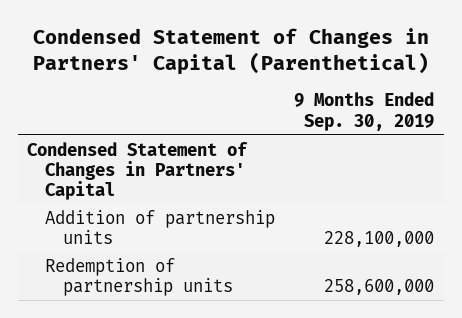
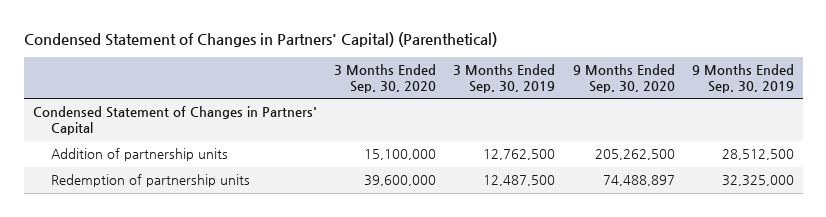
- Condensed Statement of Changes in Partners' Capital (Parenthetical)
+ Condensed Statement of Changes in Partners' Capital) (Parenthetical)
- | 9 Months Ended Sep. 30, 2019
+ | 3 Months Ended Sep. 30, 2020 | 3 Months Ended Sep. 30, 2019 | 9 Months Ended Sep. 30, 2020 | 9 Months Ended Sep. 30, 2019
- Addition of partnership units | 228,100,000
- Redemption of partnership units | 258,600,000
+ Addition of partnership units | 15,100,000 | 12,762,500 | 205,262,500 | 28,512,500
+ Redemption of partnership units | 39,600,000 | 12,487,500 | 74,488,897 | 32,325,000

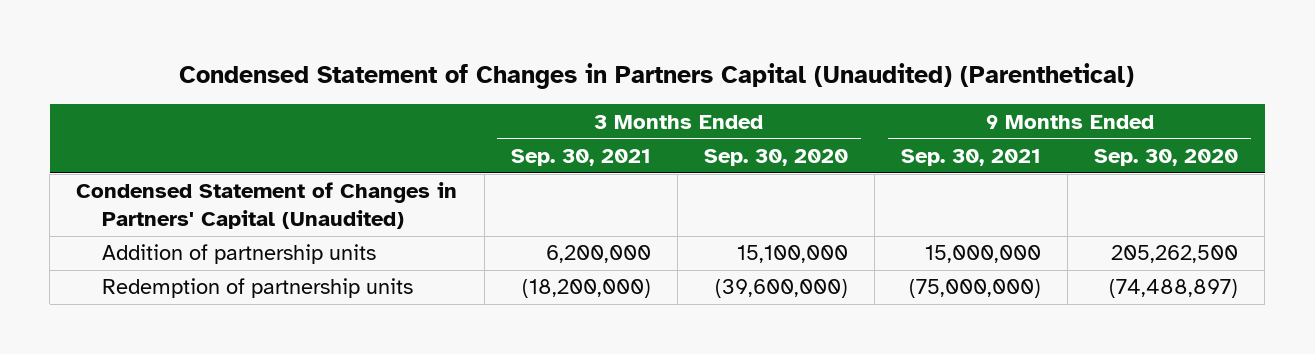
- Condensed Statement of Changes in Partners' Capital) (Parenthetical)
+ Condensed Statement of Changes in Partners Capital (Unaudited) (Parenthetical)
- | 3 Months Ended Sep. 30, 2020 | 3 Months Ended Sep. 30, 2019 | 9 Months Ended Sep. 30, 2020 | 9 Months Ended Sep. 30, 2019
+ | 3 Months Ended Sep. 30, 2021 | 3 Months Ended Sep. 30, 2020 | 9 Months Ended Sep. 30, 2021 | 9 Months Ended Sep. 30, 2020
- Condensed Statement of Changes in Partners' Capital
+ Condensed Statement of Changes in Partners' Capital (Unaudited)
- Redemption of partnership units | 39,600,000 | 12,487,500 | 74,488,897 | 32,325,000
+ Redemption of partnership units | (18,200,000) | (39,600,000) | (75,000,000) | (74,488,897)

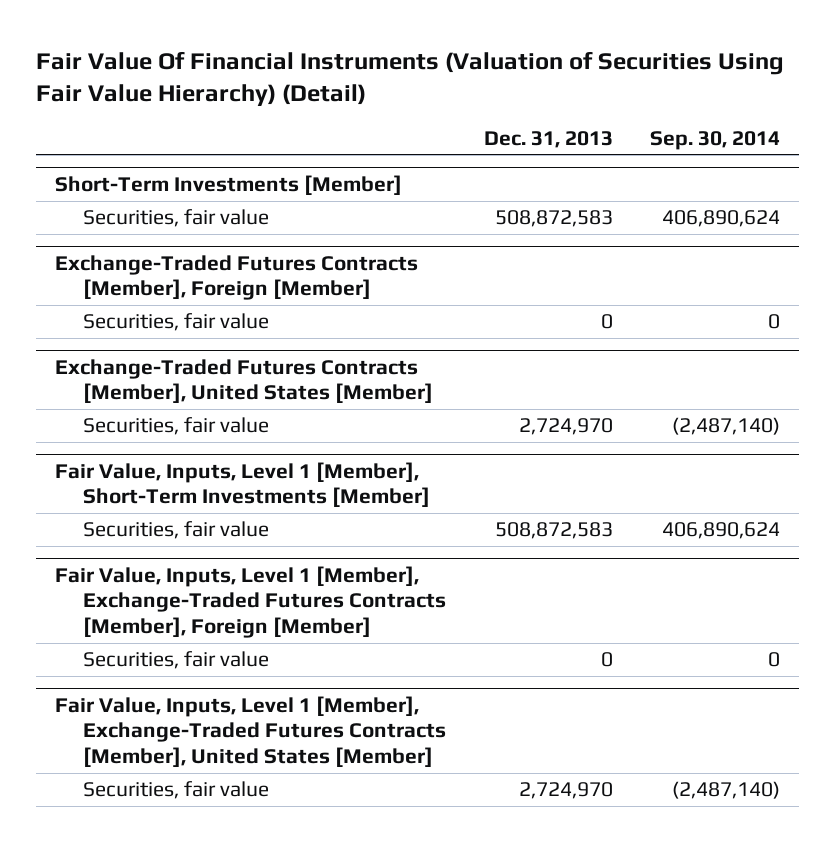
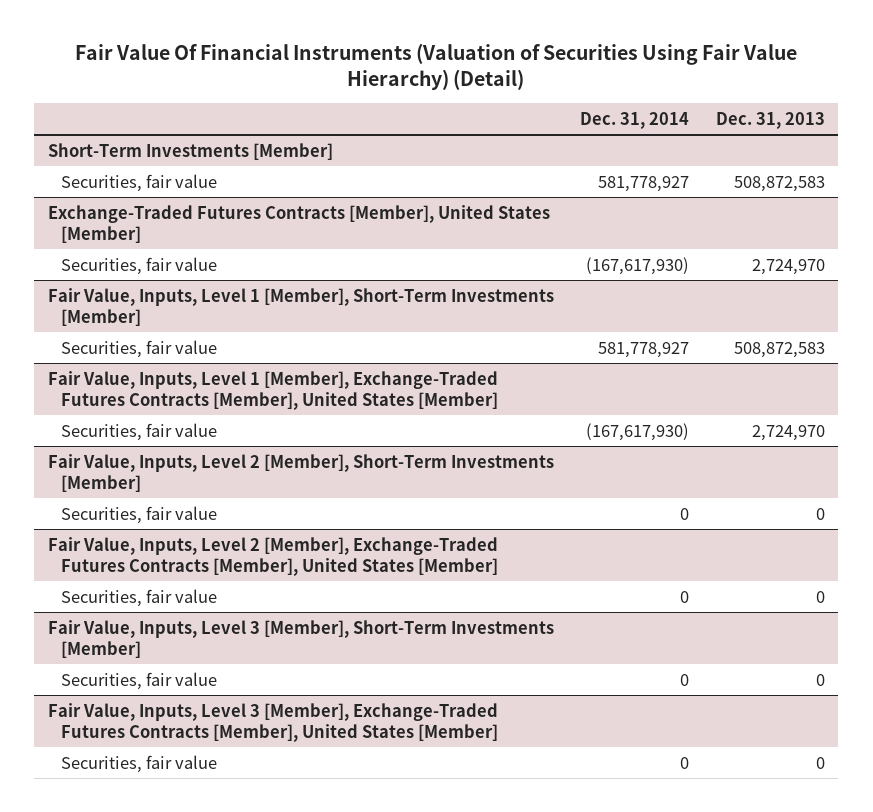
- | Dec. 31, 2013 | Sep. 30, 2014
+ | Dec. 31, 2014 | Dec. 31, 2013
- Exchange-Traded Futures Contracts [Member], Foreign [Member]
- Securities, fair value | 0 | 0
- Fair Value, Inputs, Level 1 [Member], Exchange-Traded Futures Contracts [Member], Foreign [Member]
- Securities, fair value | 0 | 0
+ Fair Value, Inputs, Level 2 [Member], Short-Term Investments [Member]
+ Securities, fair value | 0 | 0
+ Fair Value, Inputs, Level 2 [Member], Exchange-Traded Futures Contracts [Member], United States [Member]
+ Securities, fair value | 0 | 0
+ Fair Value, Inputs, Level 3 [Member], Short-Term Investments [Member]
+ Securities, fair value | 0 | 0
+ Fair Value, Inputs, Level 3 [Member], Exchange-Traded Futures Contracts [Member], United States [Member]
+ Securities, fair value | 0 | 0

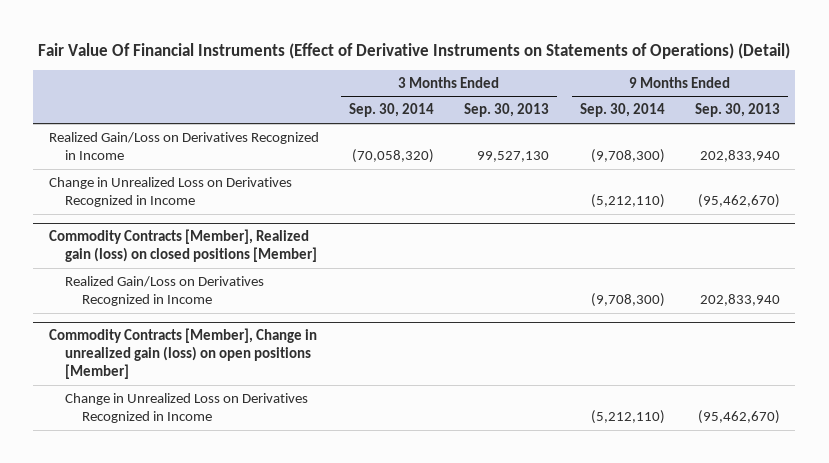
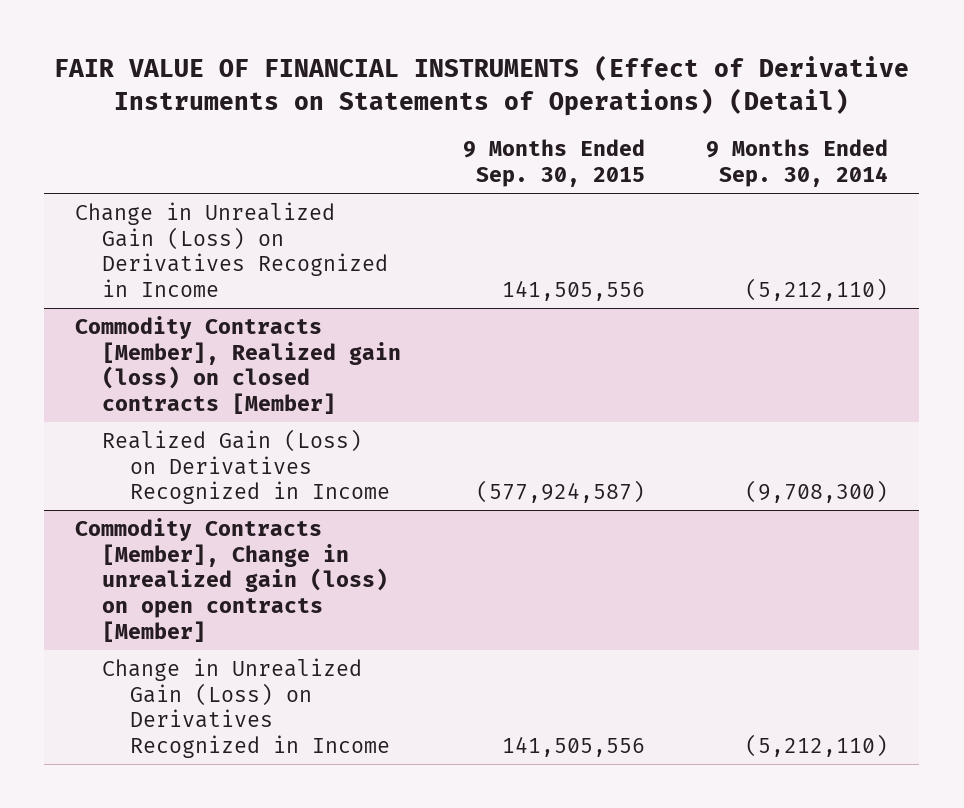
- Fair Value Of Financial Instruments (Effect of Derivative Instruments on Statements of Operations) (Detail)
+ FAIR VALUE OF FINANCIAL INSTRUMENTS (Effect of Derivative Instruments on Statements of Operations) (Detail)
- | 3 Months Ended Sep. 30, 2014 | 3 Months Ended Sep. 30, 2013 | 9 Months Ended Sep. 30, 2014 | 9 Months Ended Sep. 30, 2013
+ | 9 Months Ended Sep. 30, 2015 | 9 Months Ended Sep. 30, 2014
- Realized Gain/Loss on Derivatives Recognized in Income | (70,058,320) | 99,527,130 | (9,708,300) | 202,833,940
- Change in Unrealized Loss on Derivatives Recognized in Income | | | (5,212,110) | (95,462,670)
- Commodity Contracts [Member], Realized gain (loss) on closed positions [Member]
- Realized Gain/Loss on Derivatives Recognized in Income | | | (9,708,300) | 202,833,940
- Commodity Contracts [Member], Change in unrealized gain (loss) on open positions [Member]
- Change in Unrealized Loss on Derivatives Recognized in Income | | | (5,212,110) | (95,462,670)
+ Change in Unrealized Gain (Loss) on Derivatives Recognized in Income | 141,505,556 | (5,212,110)
+ Commodity Contracts [Member], Realized gain (loss) on closed contracts [Member]
+ Realized Gain (Loss) on Derivatives Recognized in Income | (577,924,587) | (9,708,300)
+ Commodity Contracts [Member], Change in unrealized gain (loss) on open contracts [Member]
+ Change in Unrealized Gain (Loss) on Derivatives Recognized in Income | 141,505,556 | (5,212,110)

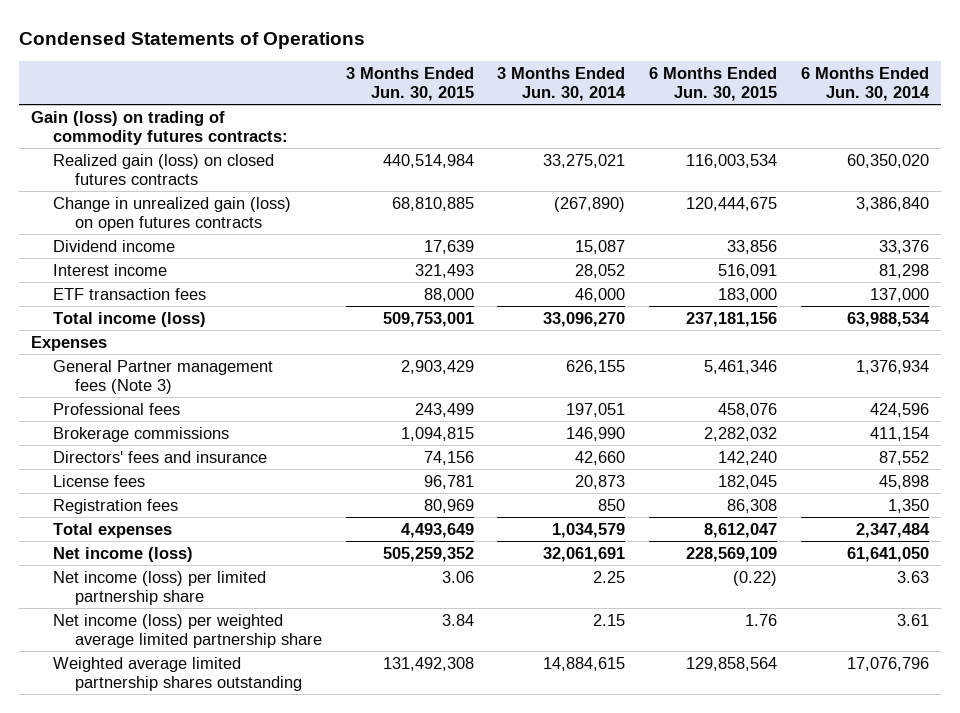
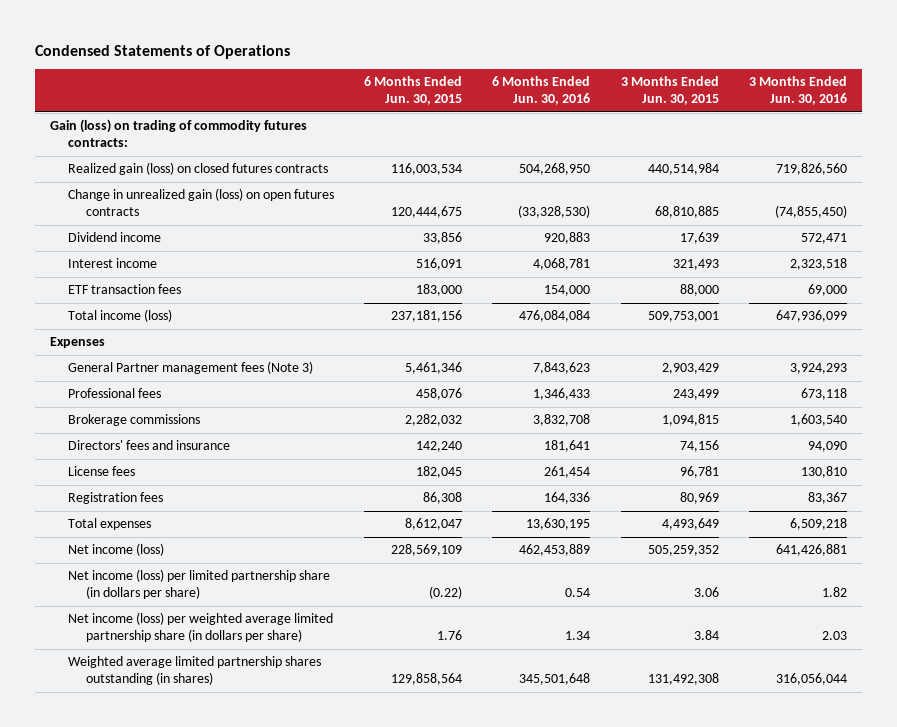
- | 3 Months Ended Jun. 30, 2015 | 3 Months Ended Jun. 30, 2014 | 6 Months Ended Jun. 30, 2015 | 6 Months Ended Jun. 30, 2014
+ | 6 Months Ended Jun. 30, 2015 | 6 Months Ended Jun. 30, 2016 | 3 Months Ended Jun. 30, 2015 | 3 Months Ended Jun. 30, 2016
- Net income (loss) per limited partnership share | 3.06 | 2.25 | (0.22) | 3.63
- Net income (loss) per weighted average limited partnership share | 3.84 | 2.15 | 1.76 | 3.61
- Weighted average limited partnership shares outstanding | 131,492,308 | 14,884,615 | 129,858,564 | 17,076,796
+ Net income (loss) per limited partnership share (in dollars per share) | (0.22) | 0.54 | 3.06 | 1.82
+ Net income (loss) per weighted average limited partnership share (in dollars per share) | 1.76 | 1.34 | 3.84 | 2.03
+ Weighted average limited partnership shares outstanding (in shares) | 129,858,564 | 345,501,648 | 131,492,308 | 316,056,044

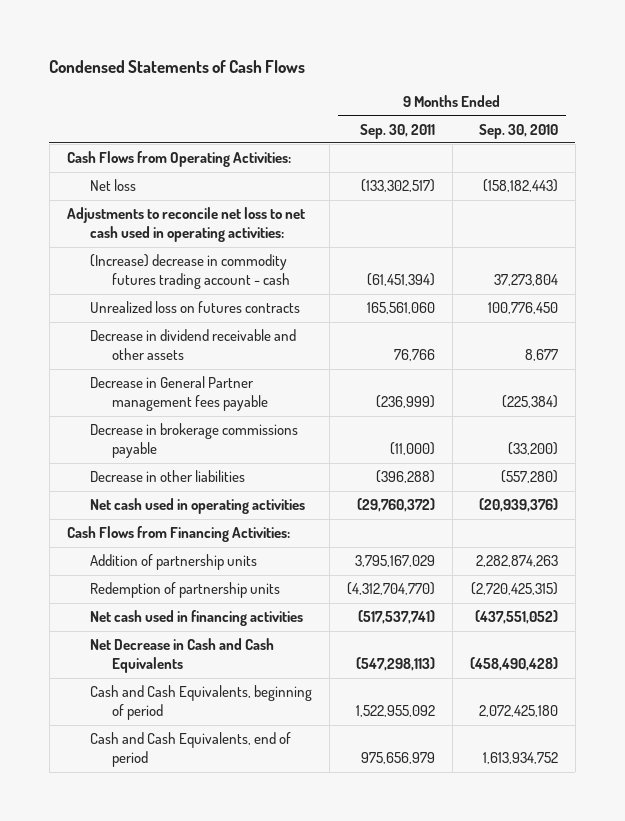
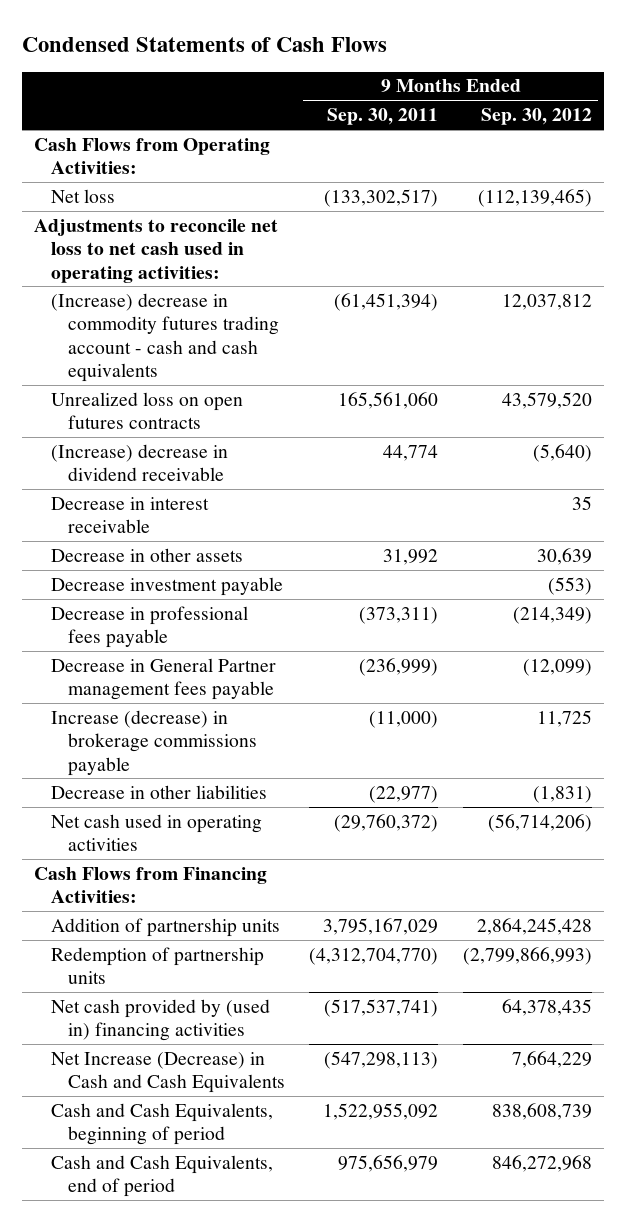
- | 9 Months Ended Sep. 30, 2011 | 9 Months Ended Sep. 30, 2010
+ | 9 Months Ended Sep. 30, 2011 | 9 Months Ended Sep. 30, 2012
- (Increase) decrease in commodity futures trading account - cash | (61,451,394) | 37,273,804
- Unrealized loss on futures contracts | 165,561,060 | 100,776,450
- Decrease in dividend receivable and other assets | 76,766 | 8,677
+ (Increase) decrease in commodity futures trading account - cash and cash equivalents | (61,451,394) | 12,037,812
+ Unrealized loss on open futures contracts | 165,561,060 | 43,579,520
+ (Increase) decrease in dividend receivable | 44,774 | (5,640)
+ Decrease in interest receivable | | 35
+ Decrease in other assets | 31,992 | 30,639
+ Decrease investment payable | | (553)
+ Decrease in professional fees payable | (373,311) | (214,349)
- Decrease in brokerage commissions payable | (11,000) | (33,200)
- Decrease in other liabilities | (396,288) | (557,280)
+ Increase (decrease) in brokerage commissions payable | (11,000) | 11,725
+ Decrease in other liabilities | (22,977) | (1,831)
- Net cash used in financing activities | (517,537,741) | (437,551,052)
- Net Decrease in Cash and Cash Equivalents | (547,298,113) | (458,490,428)
+ Net cash provided by (used in) financing activities | (517,537,741) | 64,378,435
+ Net Increase (Decrease) in Cash and Cash Equivalents | (547,298,113) | 7,664,229

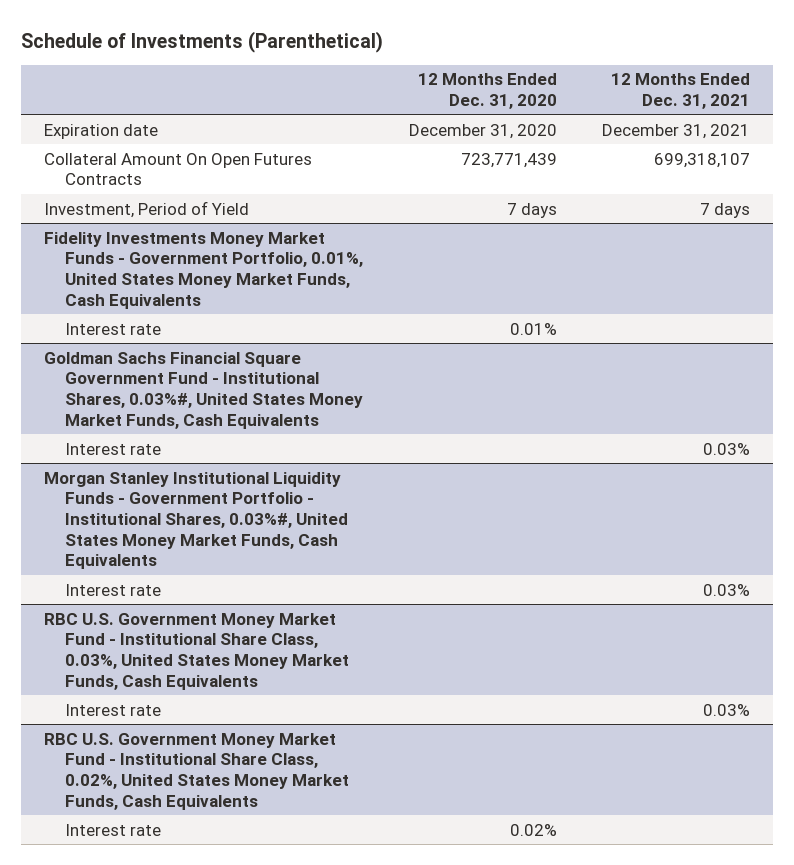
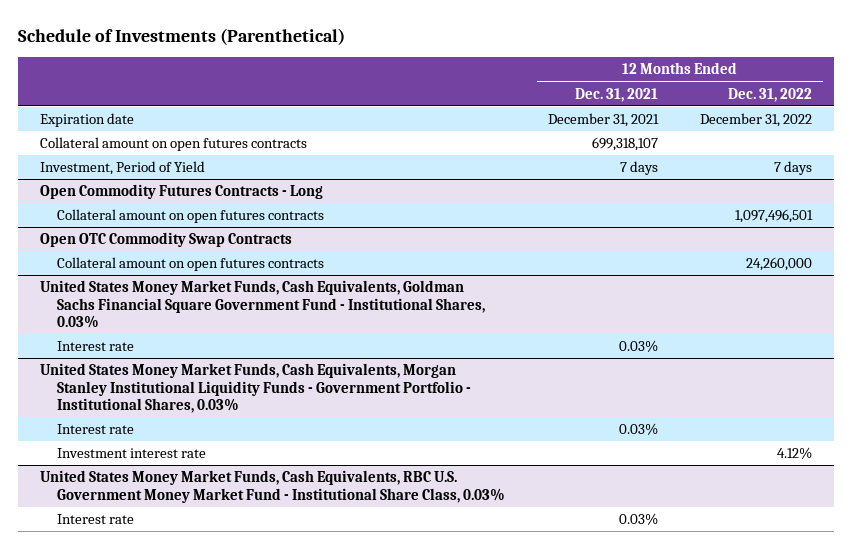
- | 12 Months Ended Dec. 31, 2020 | 12 Months Ended Dec. 31, 2021
+ | 12 Months Ended Dec. 31, 2021 | 12 Months Ended Dec. 31, 2022
- Collateral Amount On Open Futures Contracts | 723,771,439 | 699,318,107
+ Collateral amount on open futures contracts | 699,318,107 |
- Fidelity Investments Money Market Funds - Government Portfolio, 0.01%, United States Money Market Funds, Cash Equivalents
- Interest rate | 0.01% |
- Goldman Sachs Financial Square Government Fund - Institutional Shares, 0.03%#, United States Money Market Funds, Cash Equivalents
+ Open Commodity Futures Contracts - Long
+ Collateral amount on open futures contracts | | 1,097,496,501
+ Open OTC Commodity Swap Contracts
+ Collateral amount on open futures contracts | | 24,260,000
+ United States Money Market Funds, Cash Equivalents, Goldman Sachs Financial Square Government Fund - Institutional Shares, 0.03%
- Morgan Stanley Institutional Liquidity Funds - Government Portfolio - Institutional Shares, 0.03%#, United States Money Market Funds, Cash Equivalents
+ United States Money Market Funds, Cash Equivalents, Morgan Stanley Institutional Liquidity Funds - Government Portfolio - Institutional Shares, 0.03%
- RBC U.S. Government Money Market Fund - Institutional Share Class, 0.03%, United States Money Market Funds, Cash Equivalents
+ Investment interest rate | | 4.12%
+ United States Money Market Funds, Cash Equivalents, RBC U.S. Government Money Market Fund - Institutional Share Class, 0.03%
- RBC U.S. Government Money Market Fund - Institutional Share Class, 0.02%, United States Money Market Funds, Cash Equivalents
- Interest rate | 0.02% |

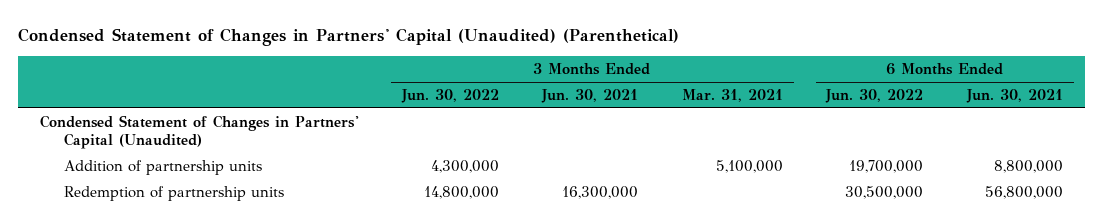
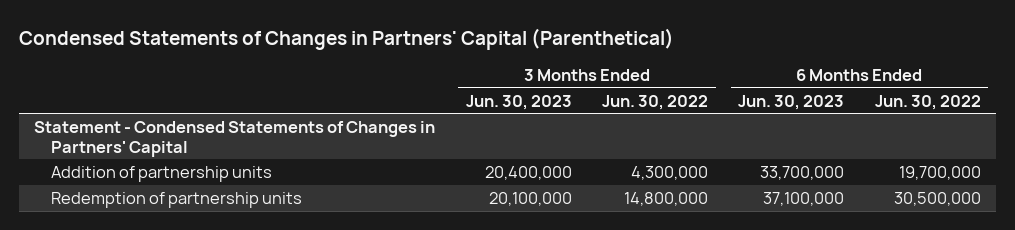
- Condensed Statement of Changes in Partners' Capital (Unaudited) (Parenthetical)
+ Condensed Statements of Changes in Partners' Capital (Parenthetical)
- | 3 Months Ended Jun. 30, 2022 | 3 Months Ended Jun. 30, 2021 | 3 Months Ended Mar. 31, 2021 | 6 Months Ended Jun. 30, 2022 | 6 Months Ended Jun. 30, 2021
+ | 3 Months Ended Jun. 30, 2023 | 3 Months Ended Jun. 30, 2022 | 6 Months Ended Jun. 30, 2023 | 6 Months Ended Jun. 30, 2022
- Condensed Statement of Changes in Partners' Capital (Unaudited)
+ Statement - Condensed Statements of Changes in Partners' Capital

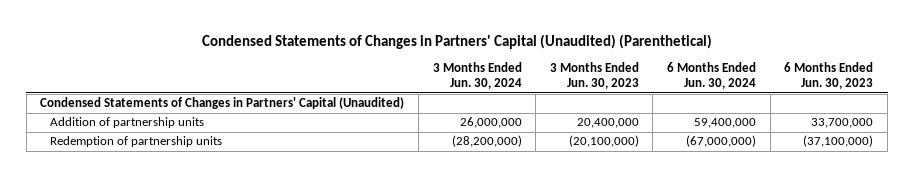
- Condensed Statements of Changes in Partners' Capital (Parenthetical)
+ Condensed Statements of Changes in Partners' Capital (Unaudited) (Parenthetical)
- | 3 Months Ended Jun. 30, 2023 | 3 Months Ended Jun. 30, 2022 | 6 Months Ended Jun. 30, 2023 | 6 Months Ended Jun. 30, 2022
+ | 3 Months Ended Jun. 30, 2024 | 3 Months Ended Jun. 30, 2023 | 6 Months Ended Jun. 30, 2024 | 6 Months Ended Jun. 30, 2023
- Statement - Condensed Statements of Changes in Partners' Capital
+ Condensed Statements of Changes in Partners' Capital (Unaudited)
- Redemption of partnership units | 20,100,000 | 14,800,000 | 37,100,000 | 30,500,000
+ Redemption of partnership units | (28,200,000) | (20,100,000) | (67,000,000) | (37,100,000)

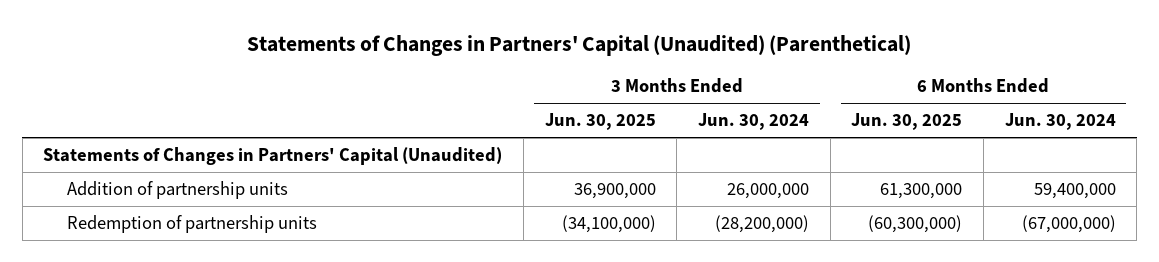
- Condensed Statements of Changes in Partners' Capital (Unaudited) (Parenthetical)
+ Statements of Changes in Partners' Capital (Unaudited) (Parenthetical)
- | 3 Months Ended Jun. 30, 2024 | 3 Months Ended Jun. 30, 2023 | 6 Months Ended Jun. 30, 2024 | 6 Months Ended Jun. 30, 2023
+ | 3 Months Ended Jun. 30, 2025 | 3 Months Ended Jun. 30, 2024 | 6 Months Ended Jun. 30, 2025 | 6 Months Ended Jun. 30, 2024
- Condensed Statements of Changes in Partners' Capital (Unaudited)
+ Statements of Changes in Partners' Capital (Unaudited)

